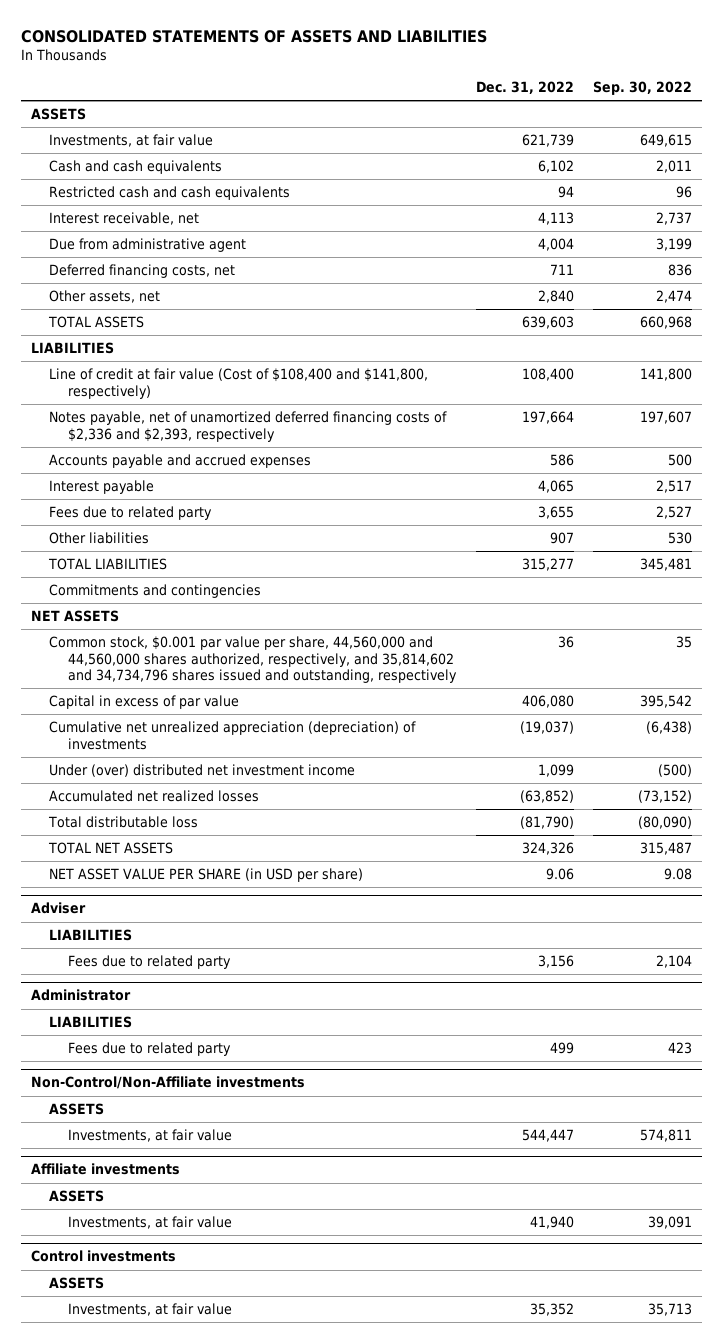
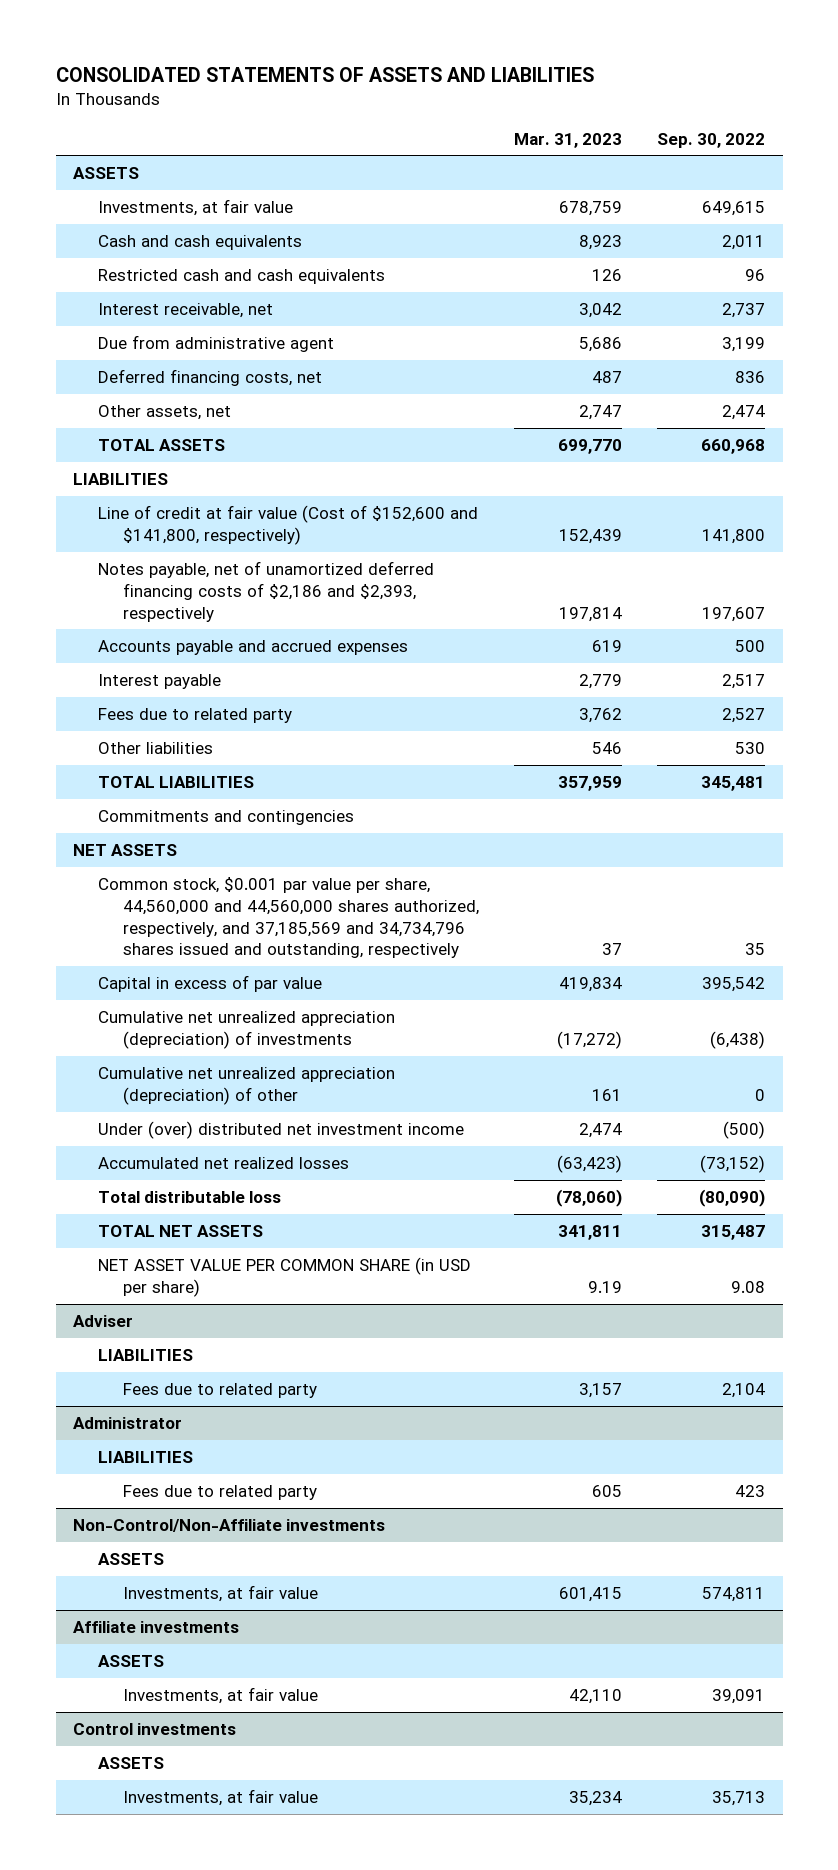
- | Dec. 31, 2022 | Sep. 30, 2022
+ | Mar. 31, 2023 | Sep. 30, 2022
- Line of credit at fair value (Cost of $108,400 and $141,800, respectively) | 108,400 | 141,800
- Notes payable, net of unamortized deferred financing costs of $2,336 and $2,393, respectively | 197,664 | 197,607
+ Line of credit at fair value (Cost of $152,600 and $141,800, respectively) | 152,439 | 141,800
+ Notes payable, net of unamortized deferred financing costs of $2,186 and $2,393, respectively | 197,814 | 197,607
- Common stock, $0.001 par value per share, 44,560,000 and 44,560,000 shares authorized, respectively, and 35,814,602 and 34,734,796 shares issued and outstanding, respectively | 36 | 35
+ Common stock, $0.001 par value per share, 44,560,000 and 44,560,000 shares authorized, respectively, and 37,185,569 and 34,734,796 shares issued and outstanding, respectively | 37 | 35
+ Cumulative net unrealized appreciation (depreciation) of other | 161 | 0
- NET ASSET VALUE PER SHARE (in USD per share) | 9.06 | 9.08
+ NET ASSET VALUE PER COMMON SHARE (in USD per share) | 9.19 | 9.08

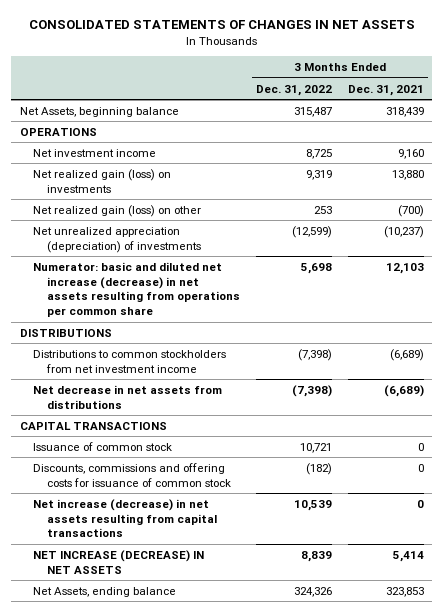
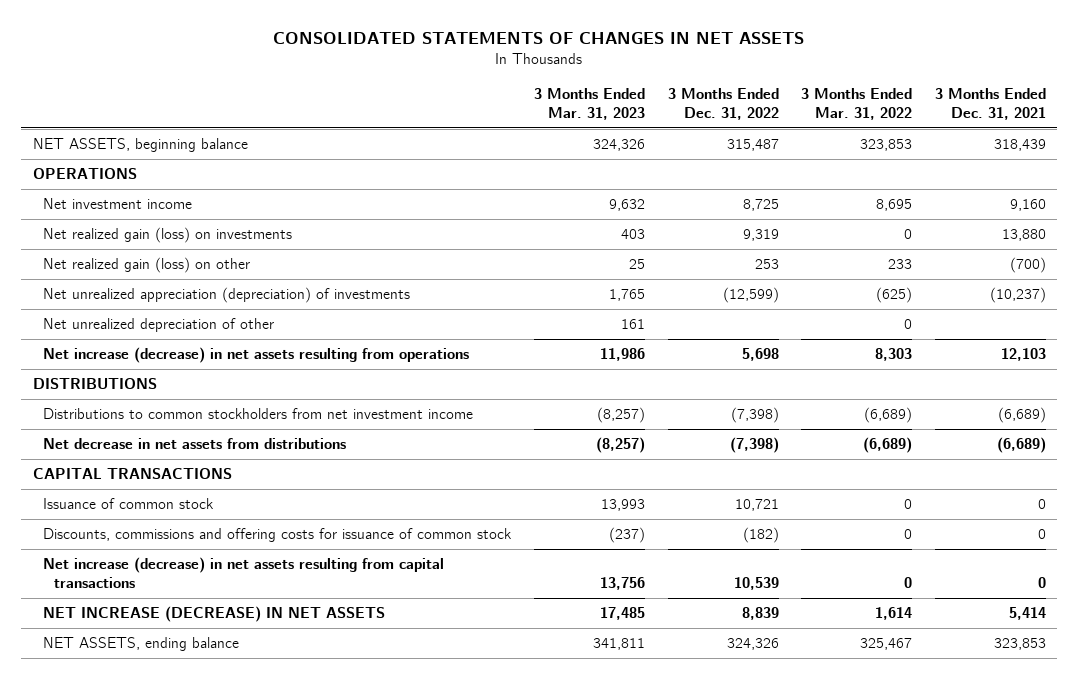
- | 3 Months Ended Dec. 31, 2022 | 3 Months Ended Dec. 31, 2021
+ | 3 Months Ended Mar. 31, 2023 | 3 Months Ended Dec. 31, 2022 | 3 Months Ended Mar. 31, 2022 | 3 Months Ended Dec. 31, 2021
- Net Assets, beginning balance | 315,487 | 318,439
+ NET ASSETS, beginning balance | 324,326 | 315,487 | 323,853 | 318,439
- Numerator: basic and diluted net increase (decrease) in net assets resulting from operations per common share | 5,698 | 12,103
+ Net unrealized depreciation of other | 161 | | 0 |
+ Net increase (decrease) in net assets resulting from operations | 11,986 | 5,698 | 8,303 | 12,103
- Net Assets, ending balance | 324,326 | 323,853
+ NET ASSETS, ending balance | 341,811 | 324,326 | 325,467 | 323,853

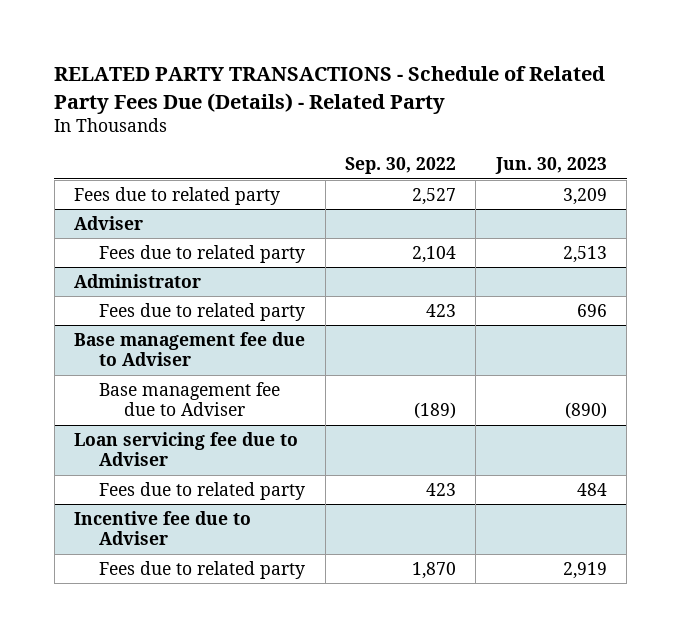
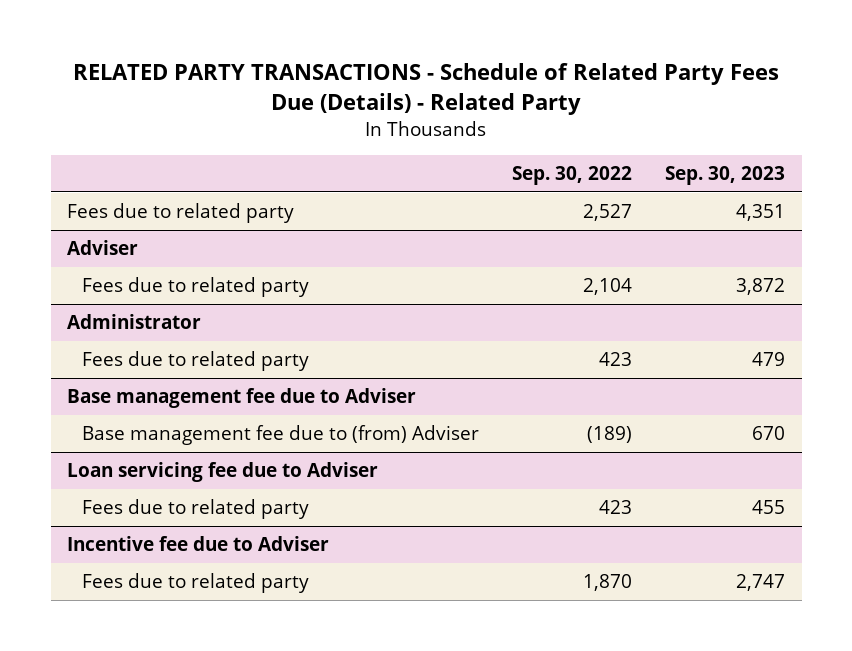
- | Sep. 30, 2022 | Jun. 30, 2023
+ | Sep. 30, 2022 | Sep. 30, 2023
@ Base management fee due to Adviser
- Base management fee due to Adviser | (189) | (890)
+ Base management fee due to (from) Adviser | (189) | 670

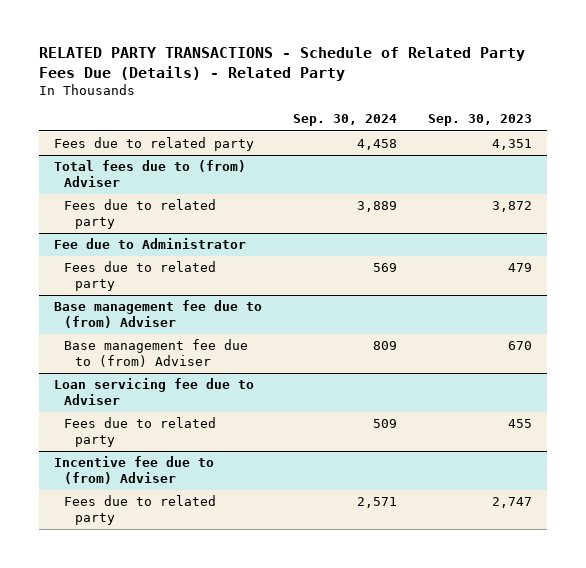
- | Sep. 30, 2022 | Sep. 30, 2023
+ | Sep. 30, 2024 | Sep. 30, 2023
- Adviser
+ Total fees due to (from) Adviser
- Administrator
+ Fee due to Administrator
- Base management fee due to Adviser
+ Base management fee due to (from) Adviser
- Incentive fee due to Adviser
+ Incentive fee due to (from) Adviser

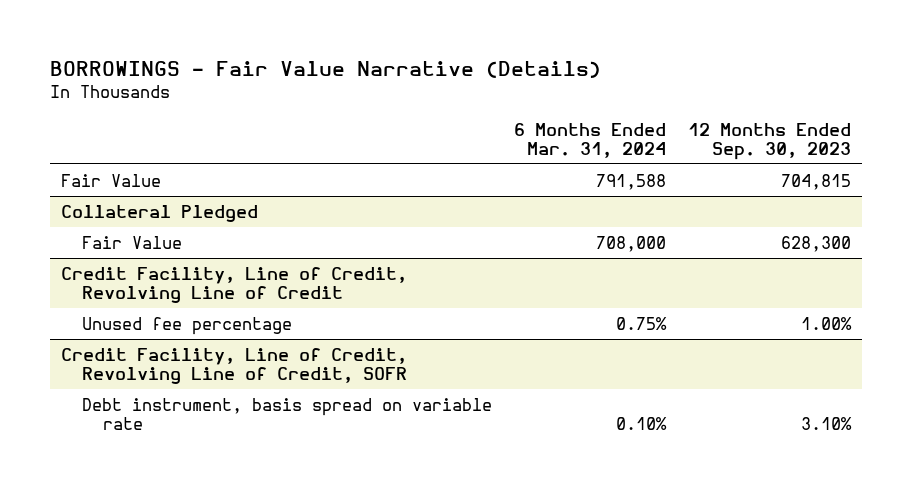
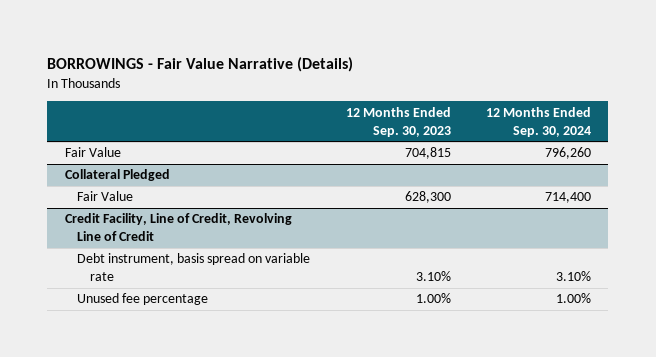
- | 6 Months Ended Mar. 31, 2024 | 12 Months Ended Sep. 30, 2023
+ | 12 Months Ended Sep. 30, 2023 | 12 Months Ended Sep. 30, 2024
- Credit Facility, Line of Credit, Revolving Line of Credit, SOFR
@ Credit Facility, Line of Credit, Revolving Line of Credit
moved down: Unused fee percentage | 1.00% | 1.00%

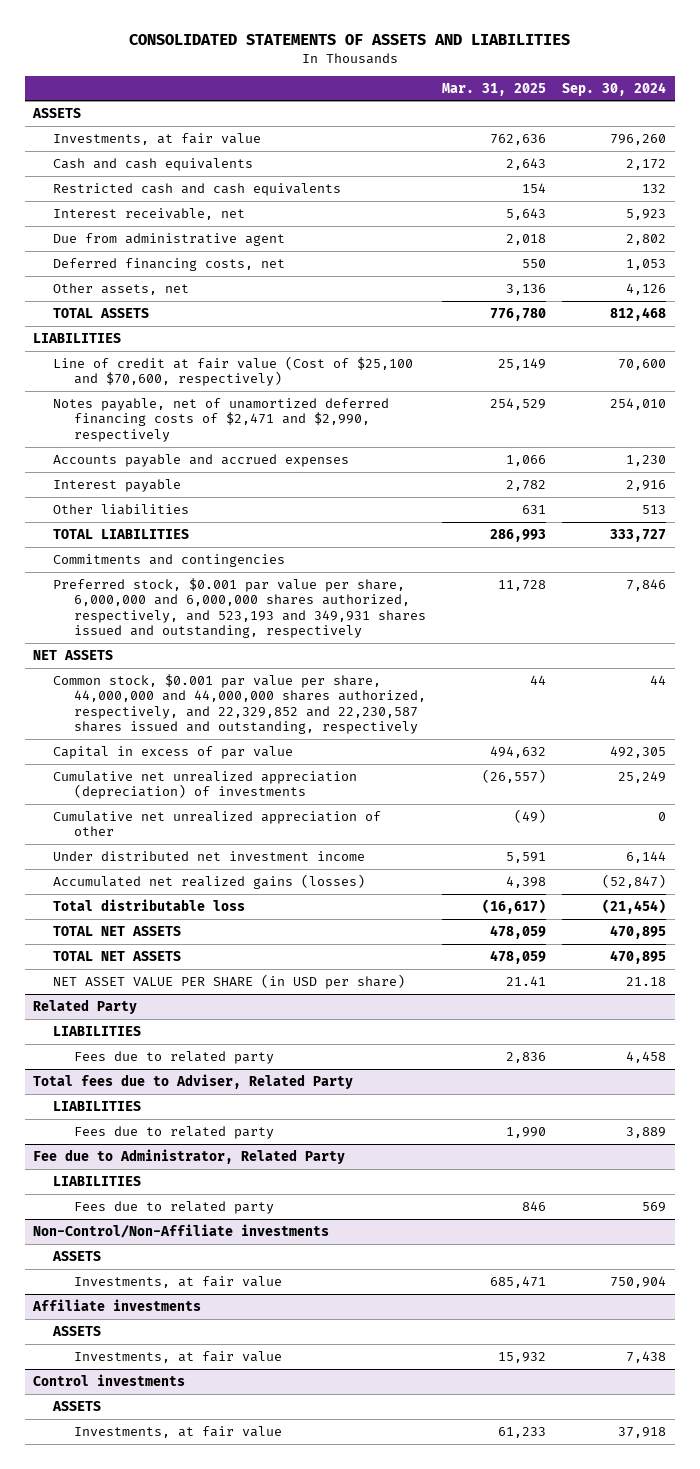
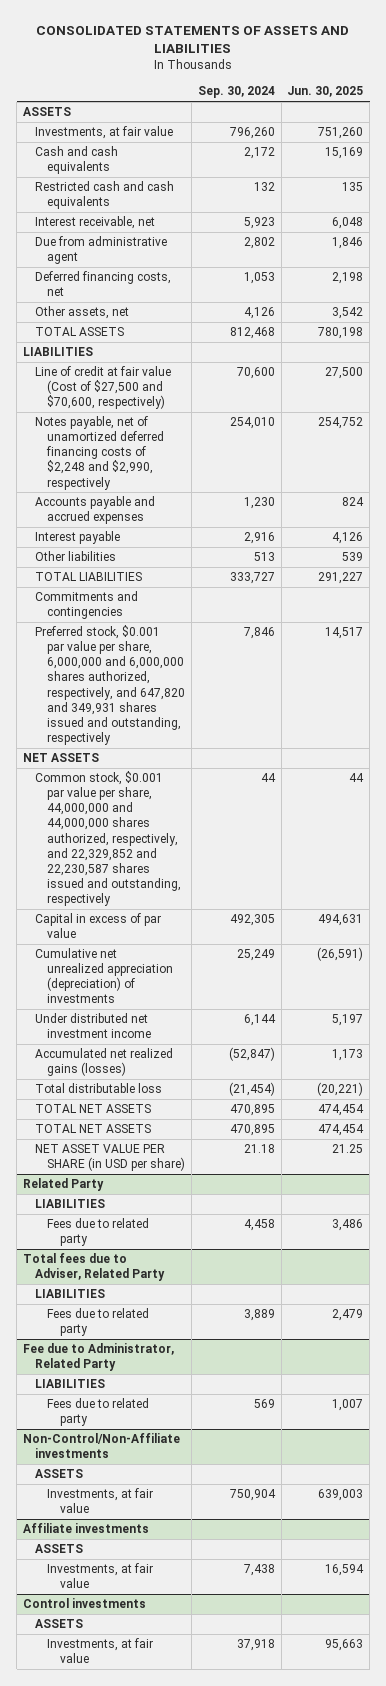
- | Mar. 31, 2025 | Sep. 30, 2024
+ | Sep. 30, 2024 | Jun. 30, 2025
- Line of credit at fair value (Cost of $25,100 and $70,600, respectively) | 25,149 | 70,600
- Notes payable, net of unamortized deferred financing costs of $2,471 and $2,990, respectively | 254,529 | 254,010
+ Line of credit at fair value (Cost of $27,500 and $70,600, respectively) | 70,600 | 27,500
+ Notes payable, net of unamortized deferred financing costs of $2,248 and $2,990, respectively | 254,010 | 254,752
- Preferred stock, $0.001 par value per share, 6,000,000 and 6,000,000 shares authorized, respectively, and 523,193 and 349,931 shares issued and outstanding, respectively | 11,728 | 7,846
+ Preferred stock, $0.001 par value per share, 6,000,000 and 6,000,000 shares authorized, respectively, and 647,820 and 349,931 shares issued and outstanding, respectively | 7,846 | 14,517
- Cumulative net unrealized appreciation of other | (49) | 0

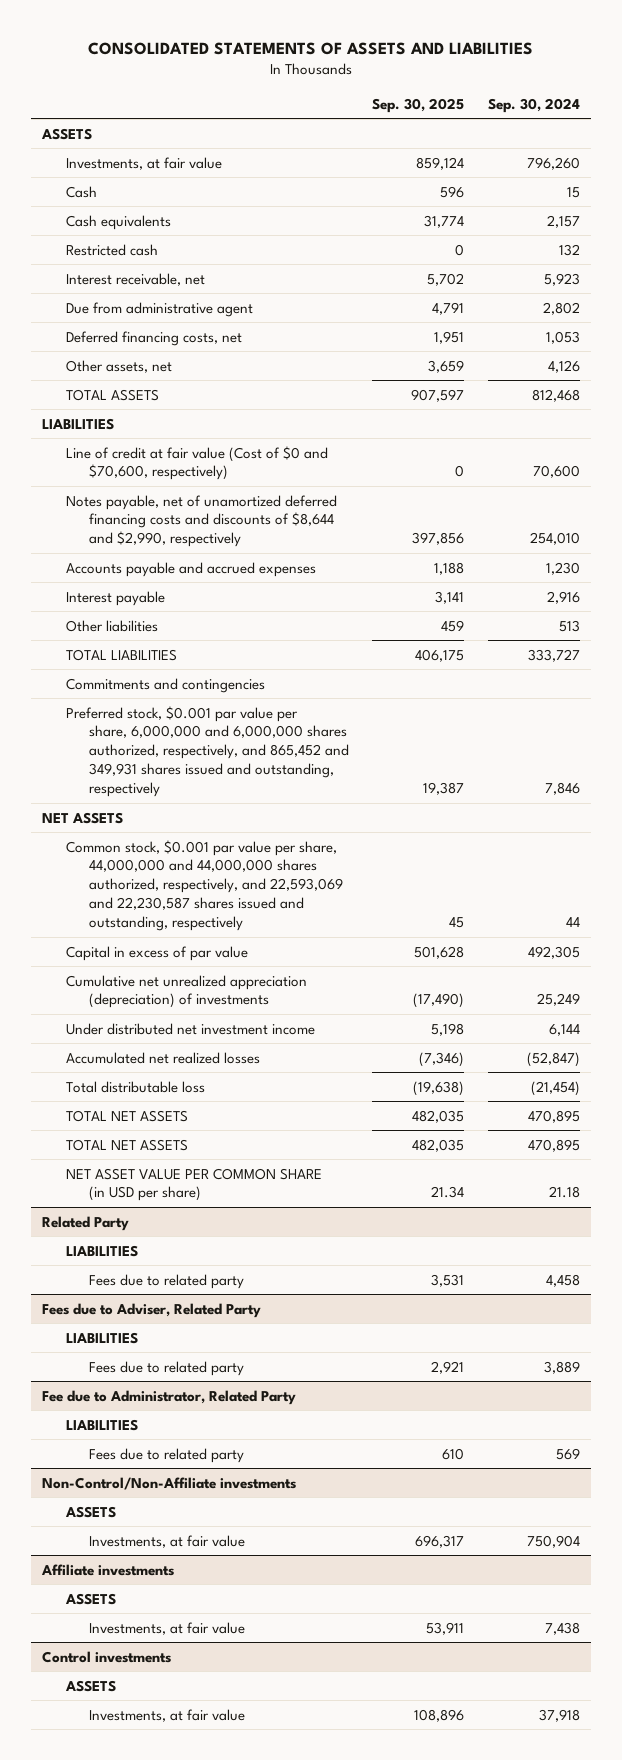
- | Sep. 30, 2024 | Jun. 30, 2025
+ | Sep. 30, 2025 | Sep. 30, 2024
- Cash and cash equivalents | 2,172 | 15,169
- Restricted cash and cash equivalents | 132 | 135
+ Cash | 596 | 15
+ Cash equivalents | 31,774 | 2,157
+ Restricted cash | 0 | 132
- Line of credit at fair value (Cost of $27,500 and $70,600, respectively) | 70,600 | 27,500
- Notes payable, net of unamortized deferred financing costs of $2,248 and $2,990, respectively | 254,010 | 254,752
+ Line of credit at fair value (Cost of $0 and $70,600, respectively) | 0 | 70,600
+ Notes payable, net of unamortized deferred financing costs and discounts of $8,644 and $2,990, respectively | 397,856 | 254,010
- Preferred stock, $0.001 par value per share, 6,000,000 and 6,000,000 shares authorized, respectively, and 647,820 and 349,931 shares issued and outstanding, respectively | 7,846 | 14,517
+ Preferred stock, $0.001 par value per share, 6,000,000 and 6,000,000 shares authorized, respectively, and 865,452 and 349,931 shares issued and outstanding, respectively | 19,387 | 7,846
- Common stock, $0.001 par value per share, 44,000,000 and 44,000,000 shares authorized, respectively, and 22,329,852 and 22,230,587 shares issued and outstanding, respectively | 44 | 44
+ Common stock, $0.001 par value per share, 44,000,000 and 44,000,000 shares authorized, respectively, and 22,593,069 and 22,230,587 shares issued and outstanding, respectively | 45 | 44
- Accumulated net realized gains (losses) | (52,847) | 1,173
+ Accumulated net realized losses | (7,346) | (52,847)
- NET ASSET VALUE PER SHARE (in USD per share) | 21.18 | 21.25
+ NET ASSET VALUE PER COMMON SHARE (in USD per share) | 21.34 | 21.18
- Total fees due to Adviser, Related Party
+ Fees due to Adviser, Related Party

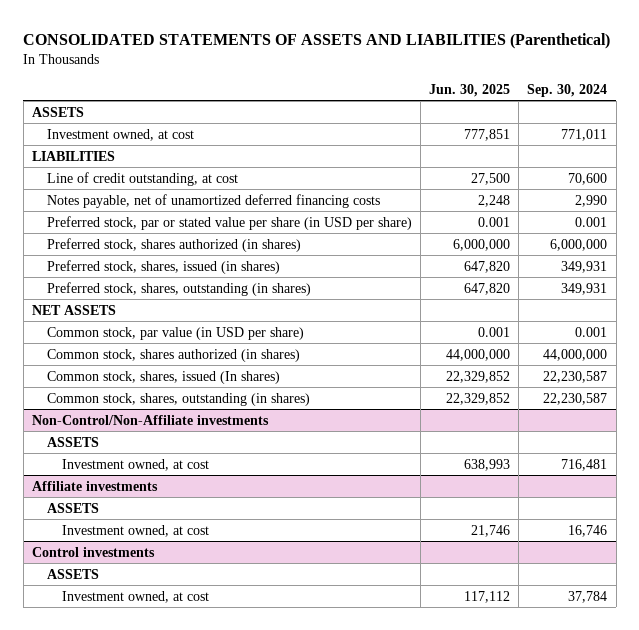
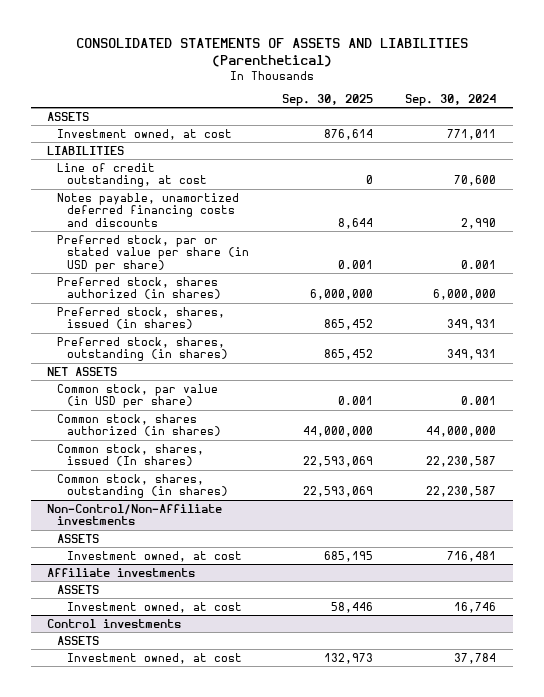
- | Jun. 30, 2025 | Sep. 30, 2024
+ | Sep. 30, 2025 | Sep. 30, 2024
- Notes payable, net of unamortized deferred financing costs | 2,248 | 2,990
+ Notes payable, unamortized deferred financing costs and discounts | 8,644 | 2,990

